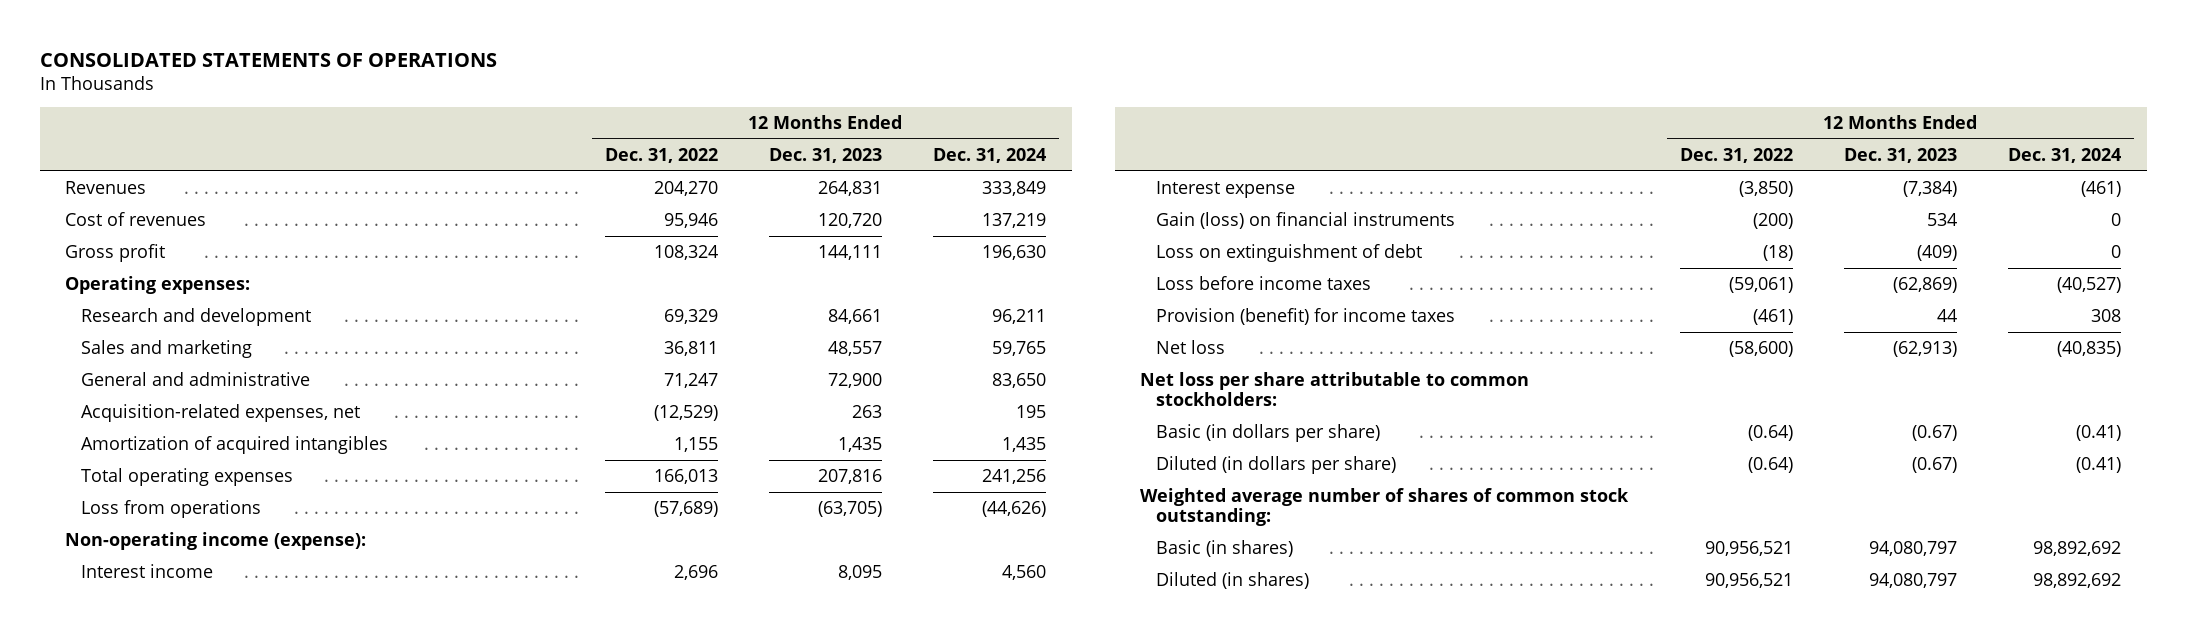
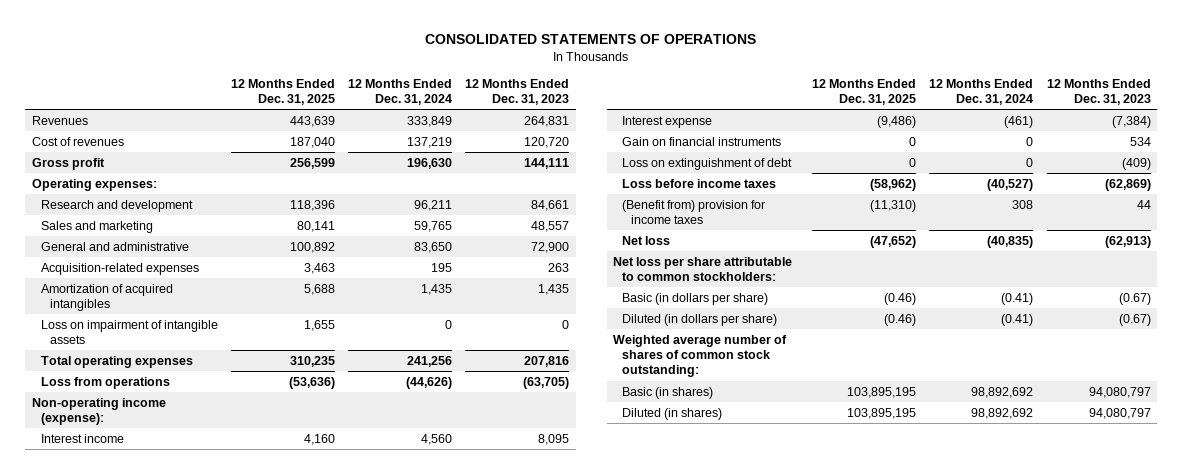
- | 12 Months Ended Dec. 31, 2022 | 12 Months Ended Dec. 31, 2023 | 12 Months Ended Dec. 31, 2024
+ | 12 Months Ended Dec. 31, 2025 | 12 Months Ended Dec. 31, 2024 | 12 Months Ended Dec. 31, 2023
- Acquisition-related expenses, net | (12,529) | 263 | 195
+ Acquisition-related expenses | 3,463 | 195 | 263
+ Loss on impairment of intangible assets | 1,655 | 0 | 0
- Gain (loss) on financial instruments | (200) | 534 | 0
+ Gain on financial instruments | 0 | 0 | 534
- Provision (benefit) for income taxes | (461) | 44 | 308
+ (Benefit from) provision for income taxes | (11,310) | 308 | 44

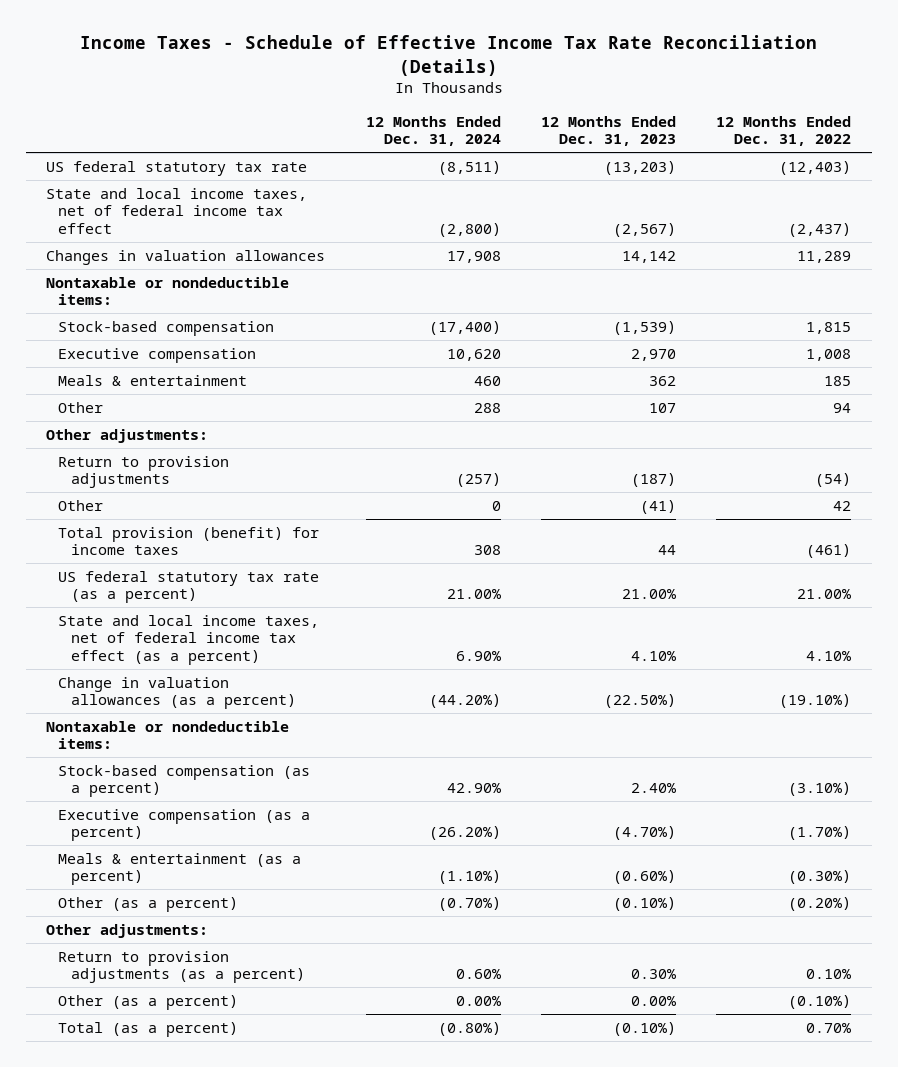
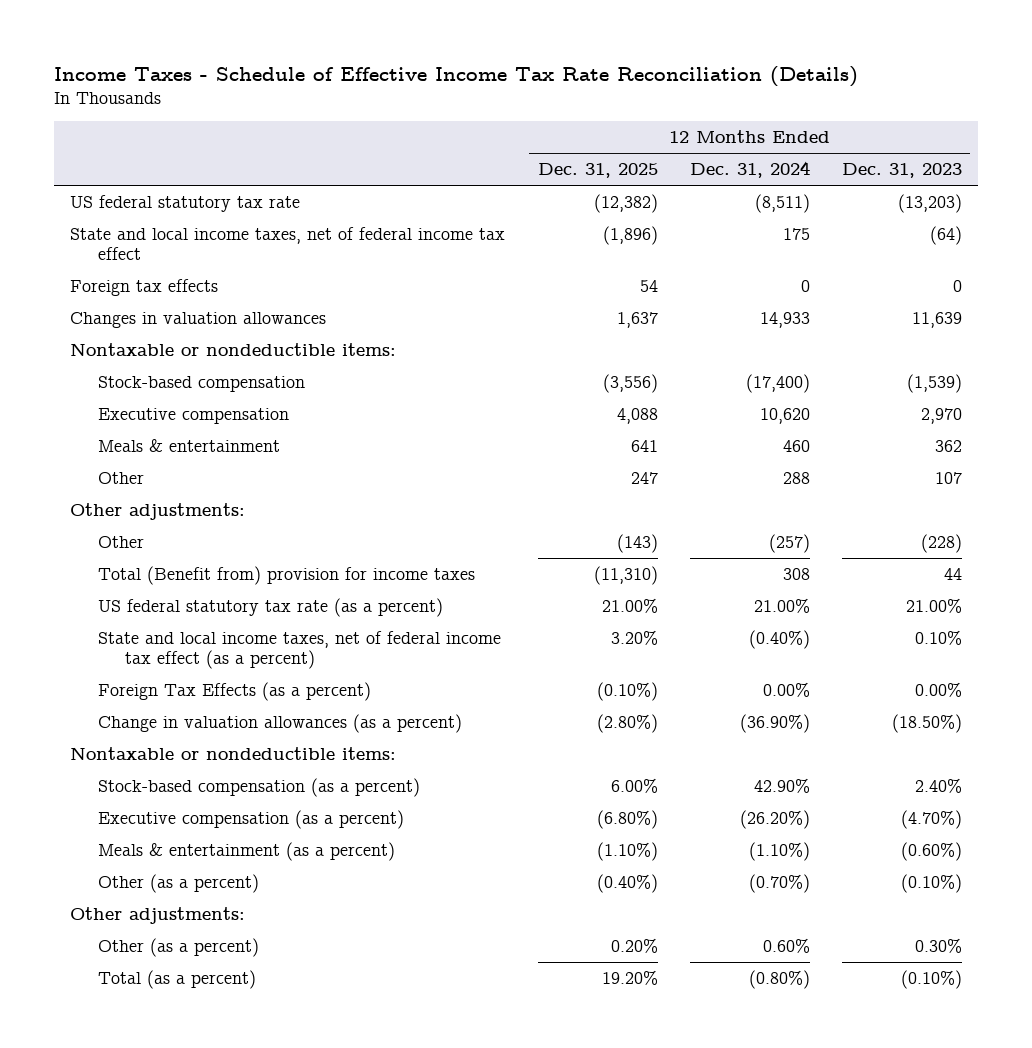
- | 12 Months Ended Dec. 31, 2024 | 12 Months Ended Dec. 31, 2023 | 12 Months Ended Dec. 31, 2022
+ | 12 Months Ended Dec. 31, 2025 | 12 Months Ended Dec. 31, 2024 | 12 Months Ended Dec. 31, 2023
- State and local income taxes, net of federal income tax effect | (2,800) | (2,567) | (2,437)
- Changes in valuation allowances | 17,908 | 14,142 | 11,289
+ State and local income taxes, net of federal income tax effect | (1,896) | 175 | (64)
+ Foreign tax effects | 54 | 0 | 0
+ Changes in valuation allowances | 1,637 | 14,933 | 11,639
- Return to provision adjustments | (257) | (187) | (54)
- Other | 0 | (41) | 42
- Total provision (benefit) for income taxes | 308 | 44 | (461)
+ Other | (143) | (257) | (228)
+ Total (Benefit from) provision for income taxes | (11,310) | 308 | 44
- State and local income taxes, net of federal income tax effect (as a percent) | 6.90% | 4.10% | 4.10%
- Change in valuation allowances (as a percent) | (44.20%) | (22.50%) | (19.10%)
+ State and local income taxes, net of federal income tax effect (as a percent) | 3.20% | (0.40%) | 0.10%
+ Foreign Tax Effects (as a percent) | (0.10%) | 0.00% | 0.00%
+ Change in valuation allowances (as a percent) | (2.80%) | (36.90%) | (18.50%)
- Return to provision adjustments (as a percent) | 0.60% | 0.30% | 0.10%
- Other (as a percent) | 0.00% | 0.00% | (0.10%)
+ Other (as a percent) | 0.20% | 0.60% | 0.30%

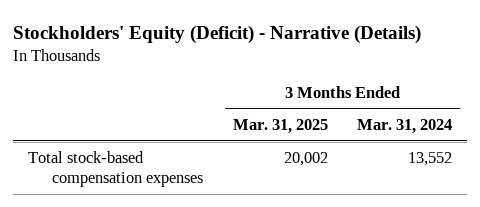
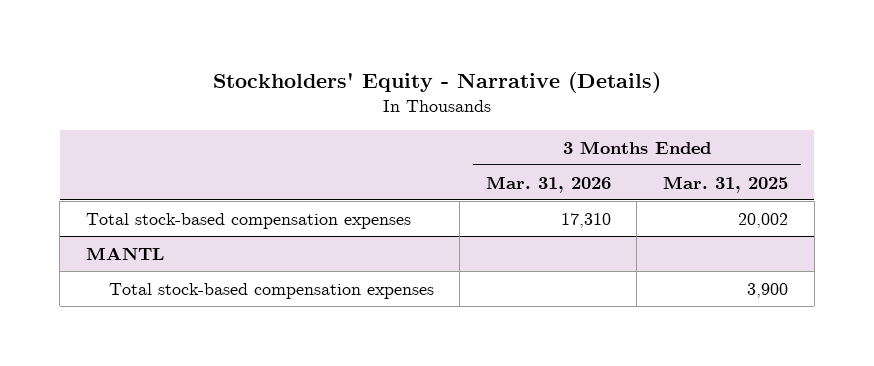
- Stockholders' Equity (Deficit) - Narrative (Details)
+ Stockholders' Equity - Narrative (Details)
- | 3 Months Ended Mar. 31, 2025 | 3 Months Ended Mar. 31, 2024
+ | 3 Months Ended Mar. 31, 2026 | 3 Months Ended Mar. 31, 2025
+ MANTL
+ Total stock-based compensation expenses | | 3,900

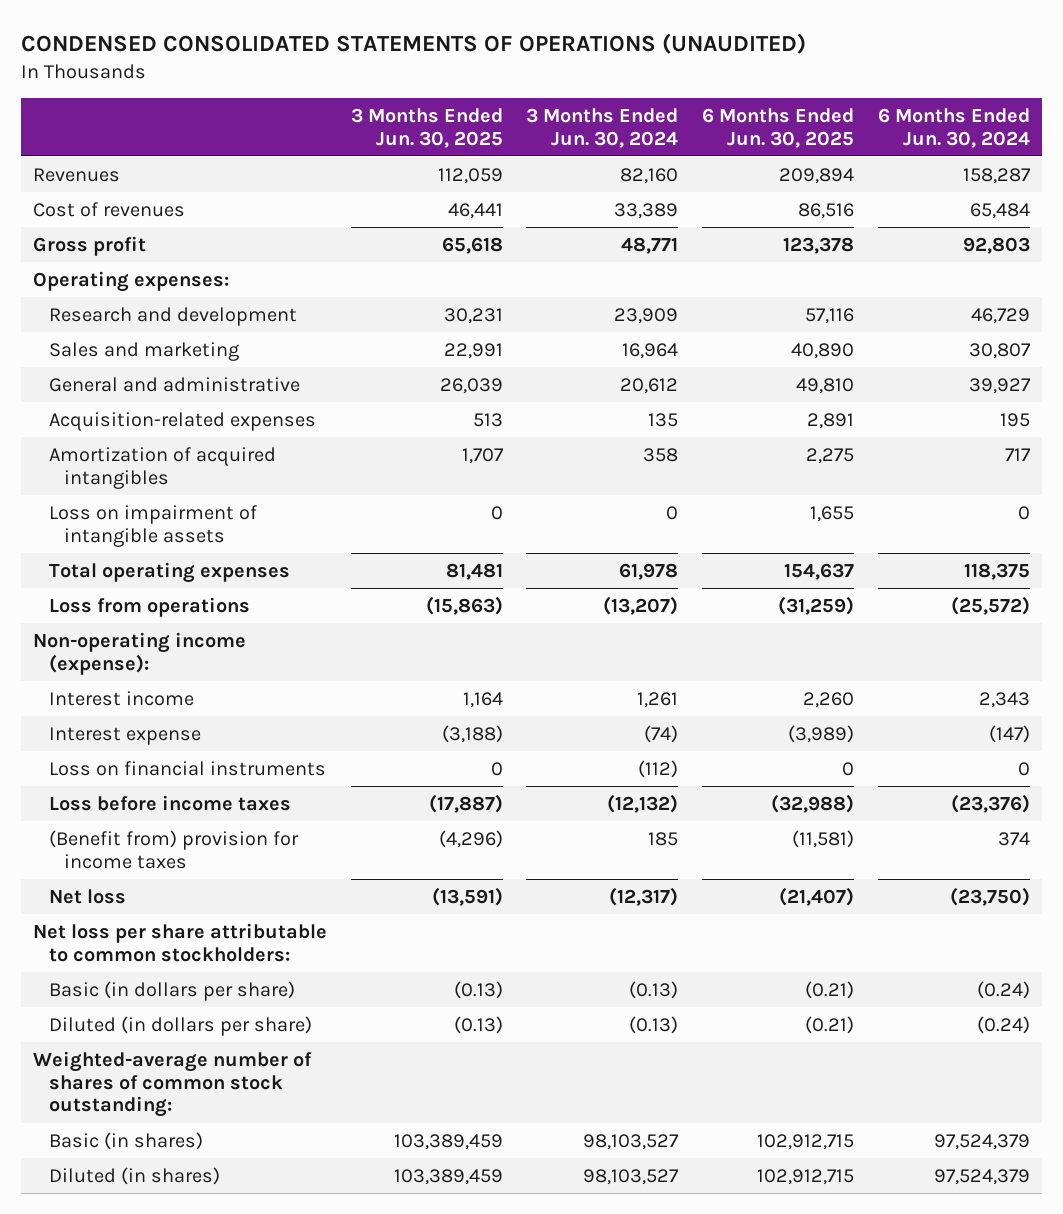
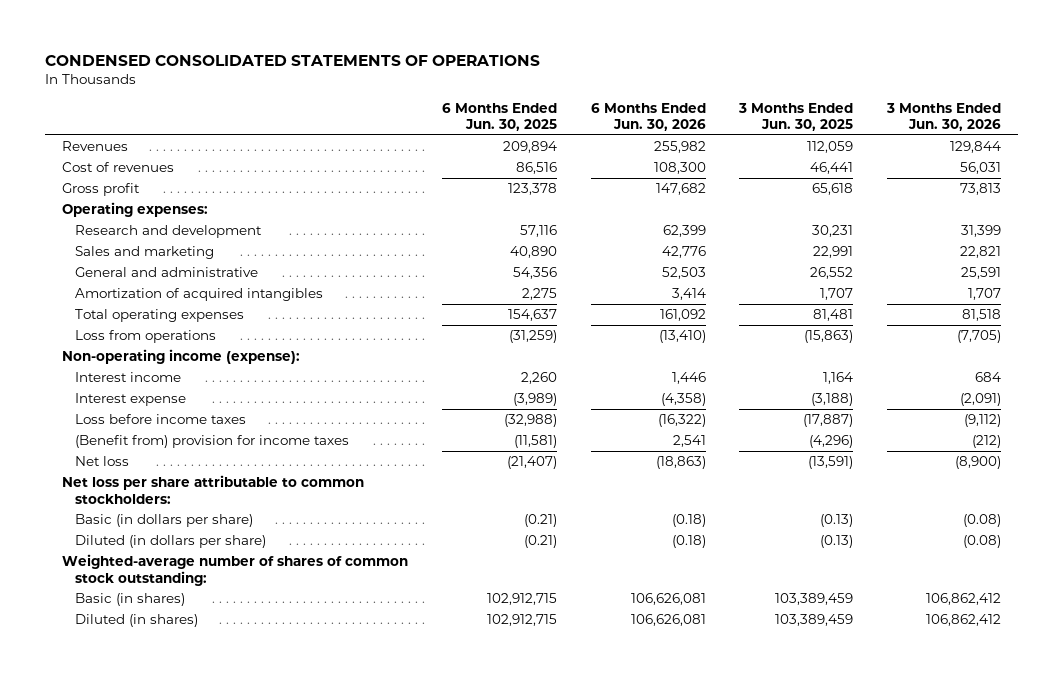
- CONDENSED CONSOLIDATED STATEMENTS OF OPERATIONS (UNAUDITED)
+ CONDENSED CONSOLIDATED STATEMENTS OF OPERATIONS
- | 3 Months Ended Jun. 30, 2025 | 3 Months Ended Jun. 30, 2024 | 6 Months Ended Jun. 30, 2025 | 6 Months Ended Jun. 30, 2024
+ | 6 Months Ended Jun. 30, 2025 | 6 Months Ended Jun. 30, 2026 | 3 Months Ended Jun. 30, 2025 | 3 Months Ended Jun. 30, 2026
- General and administrative | 26,039 | 20,612 | 49,810 | 39,927
- Acquisition-related expenses | 513 | 135 | 2,891 | 195
+ General and administrative | 54,356 | 52,503 | 26,552 | 25,591
- Loss on impairment of intangible assets | 0 | 0 | 1,655 | 0
- Loss on financial instruments | 0 | (112) | 0 | 0

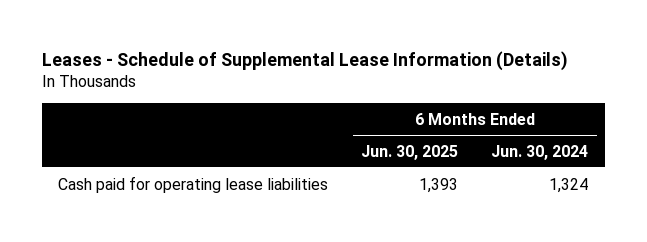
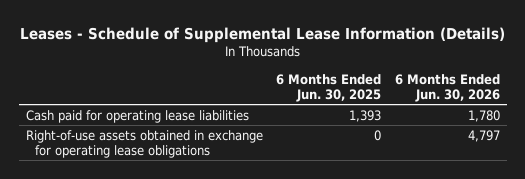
- | 6 Months Ended Jun. 30, 2025 | 6 Months Ended Jun. 30, 2024
+ | 6 Months Ended Jun. 30, 2025 | 6 Months Ended Jun. 30, 2026
+ Right-of-use assets obtained in exchange for operating lease obligations | 0 | 4,797

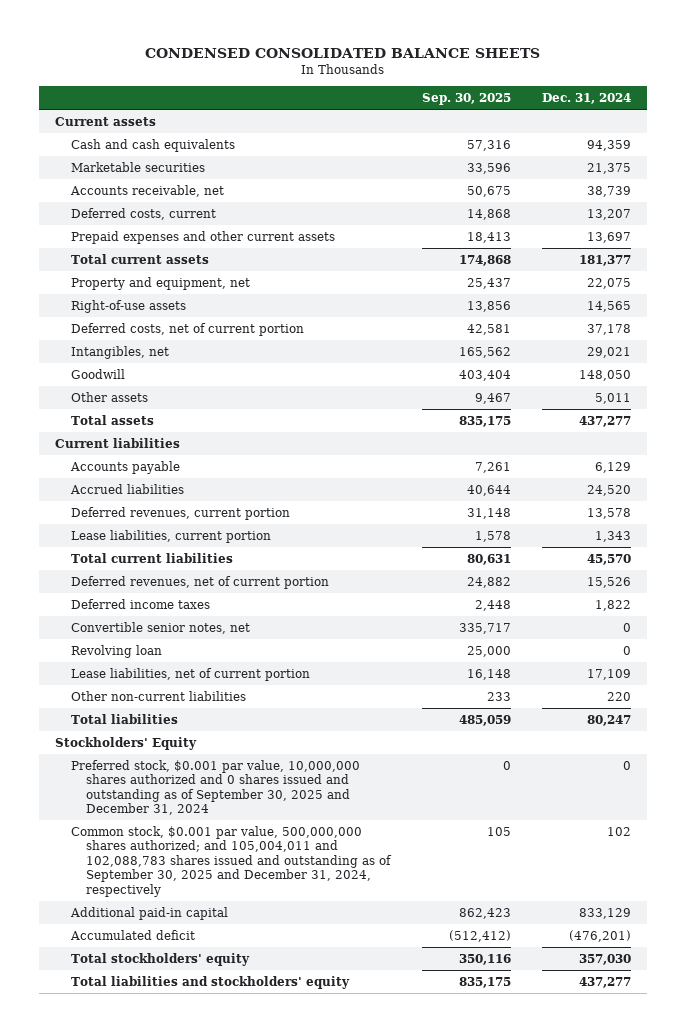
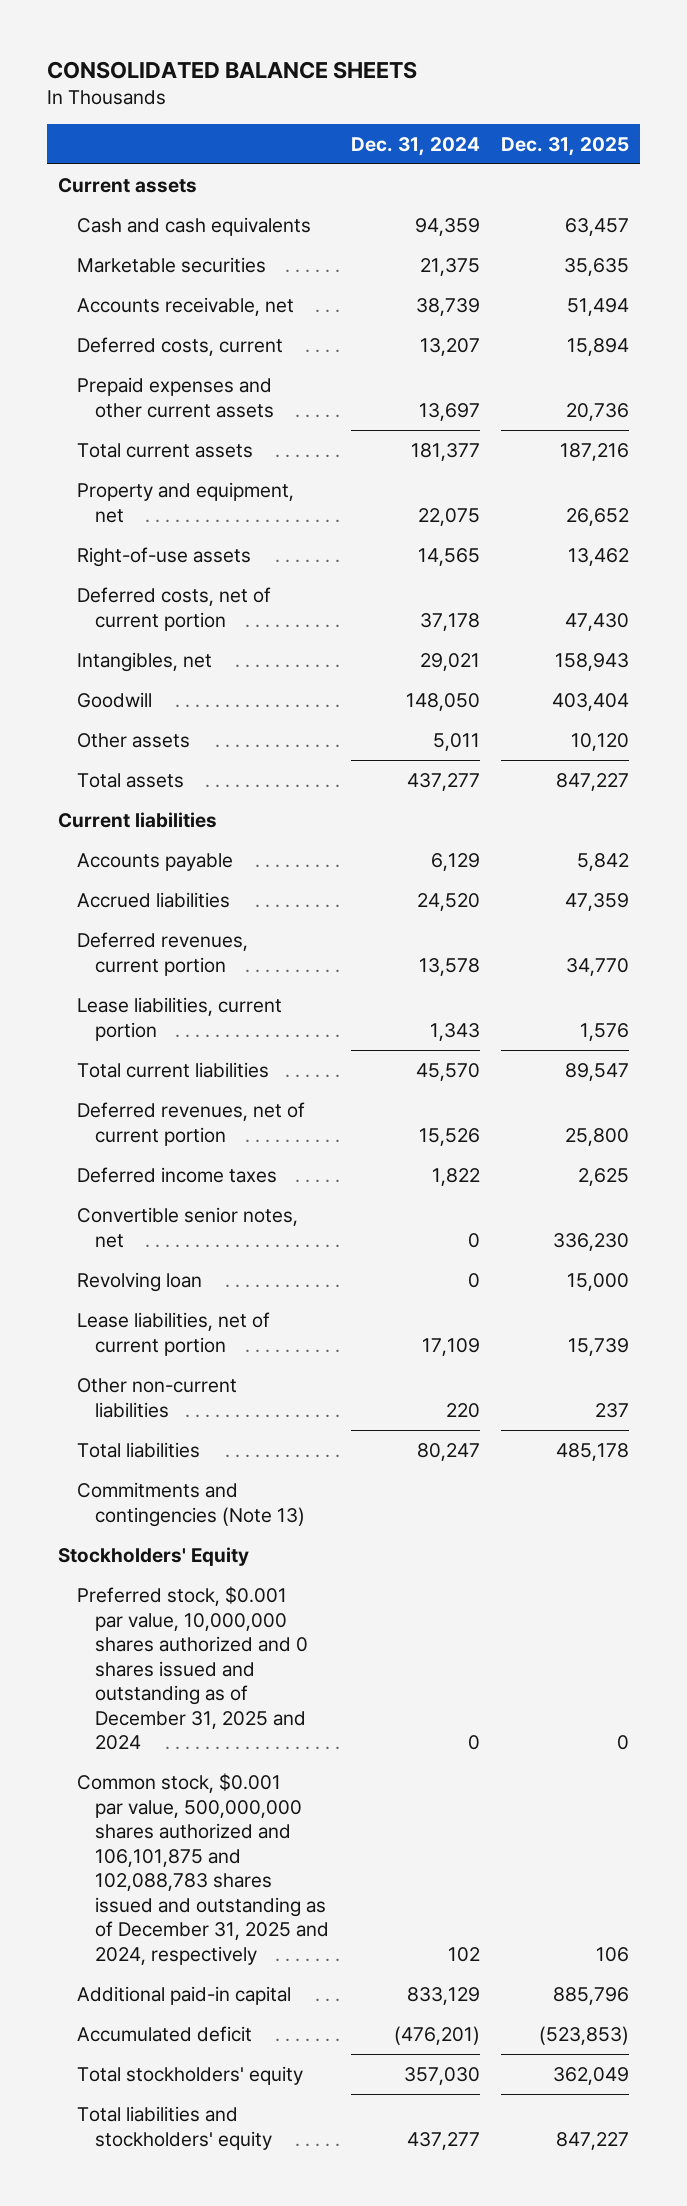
- CONDENSED CONSOLIDATED BALANCE SHEETS
+ CONSOLIDATED BALANCE SHEETS
- | Sep. 30, 2025 | Dec. 31, 2024
+ | Dec. 31, 2024 | Dec. 31, 2025
+ Commitments and contingencies (Note 13)
- Preferred stock, $0.001 par value, 10,000,000 shares authorized and 0 shares issued and outstanding as of September 30, 2025 and December 31, 2024 | 0 | 0
- Common stock, $0.001 par value, 500,000,000 shares authorized; and 105,004,011 and 102,088,783 shares issued and outstanding as of September 30, 2025 and December 31, 2024, respectively | 105 | 102
+ Preferred stock, $0.001 par value, 10,000,000 shares authorized and 0 shares issued and outstanding as of December 31, 2025 and 2024 | 0 | 0
+ Common stock, $0.001 par value, 500,000,000 shares authorized and 106,101,875 and 102,088,783 shares issued and outstanding as of December 31, 2025 and 2024, respectively | 102 | 106

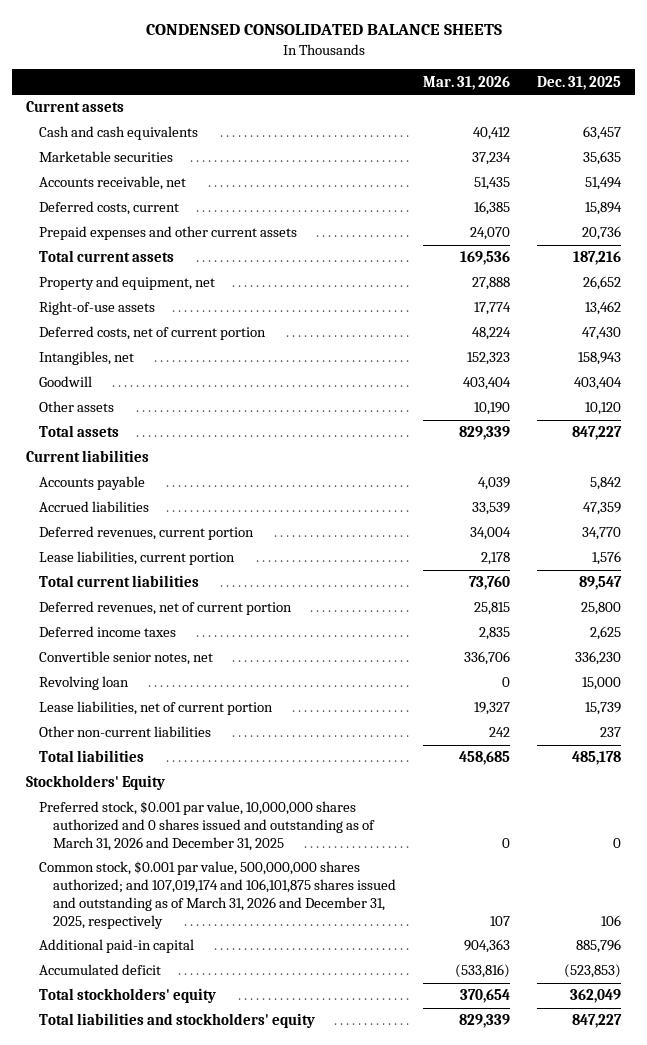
- CONSOLIDATED BALANCE SHEETS
+ CONDENSED CONSOLIDATED BALANCE SHEETS
- | Dec. 31, 2024 | Dec. 31, 2025
+ | Mar. 31, 2026 | Dec. 31, 2025
- Commitments and contingencies (Note 13)
- Preferred stock, $0.001 par value, 10,000,000 shares authorized and 0 shares issued and outstanding as of December 31, 2025 and 2024 | 0 | 0
- Common stock, $0.001 par value, 500,000,000 shares authorized and 106,101,875 and 102,088,783 shares issued and outstanding as of December 31, 2025 and 2024, respectively | 102 | 106
+ Preferred stock, $0.001 par value, 10,000,000 shares authorized and 0 shares issued and outstanding as of March 31, 2026 and December 31, 2025 | 0 | 0
+ Common stock, $0.001 par value, 500,000,000 shares authorized; and 107,019,174 and 106,101,875 shares issued and outstanding as of March 31, 2026 and December 31, 2025, respectively | 107 | 106

